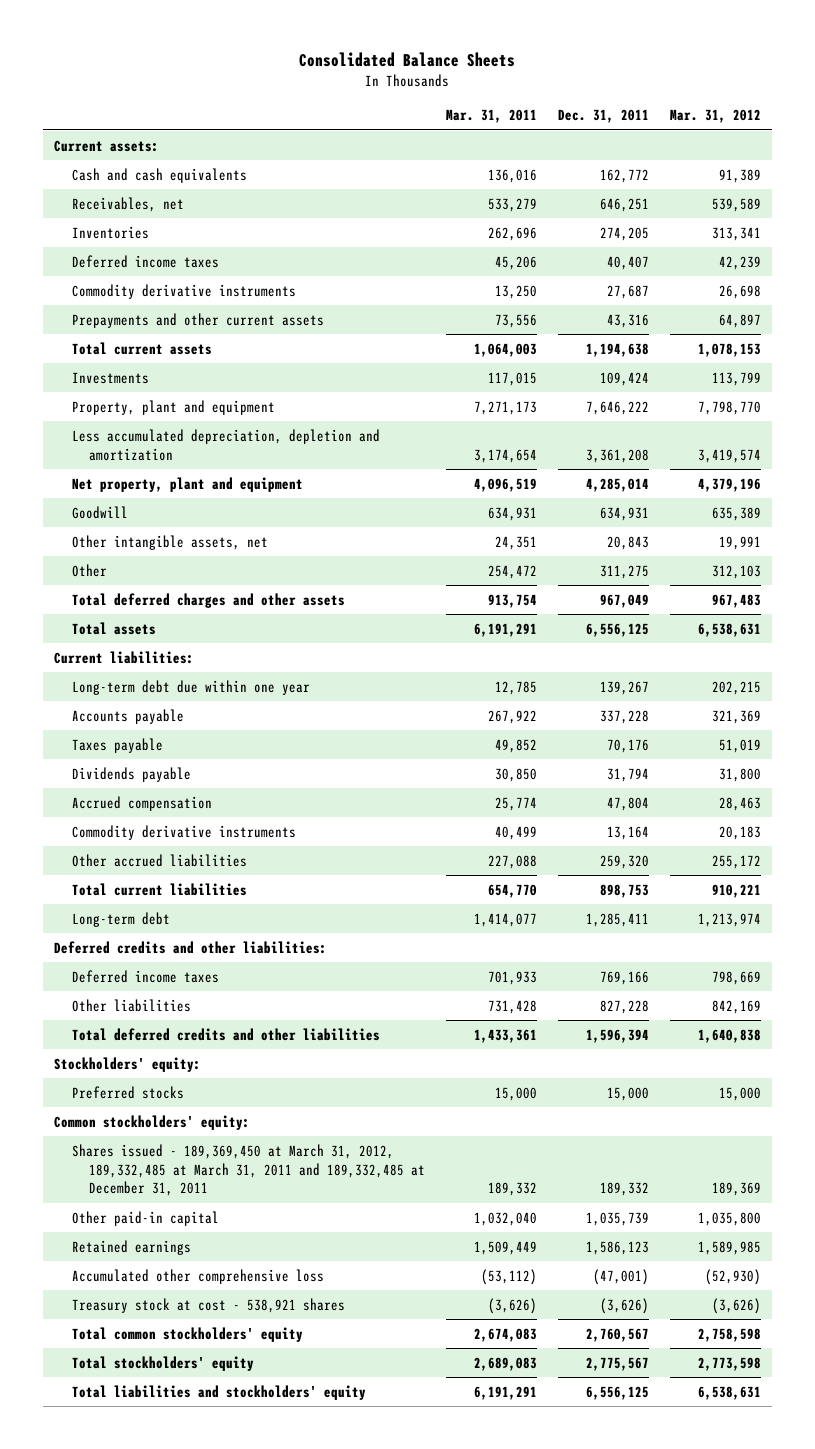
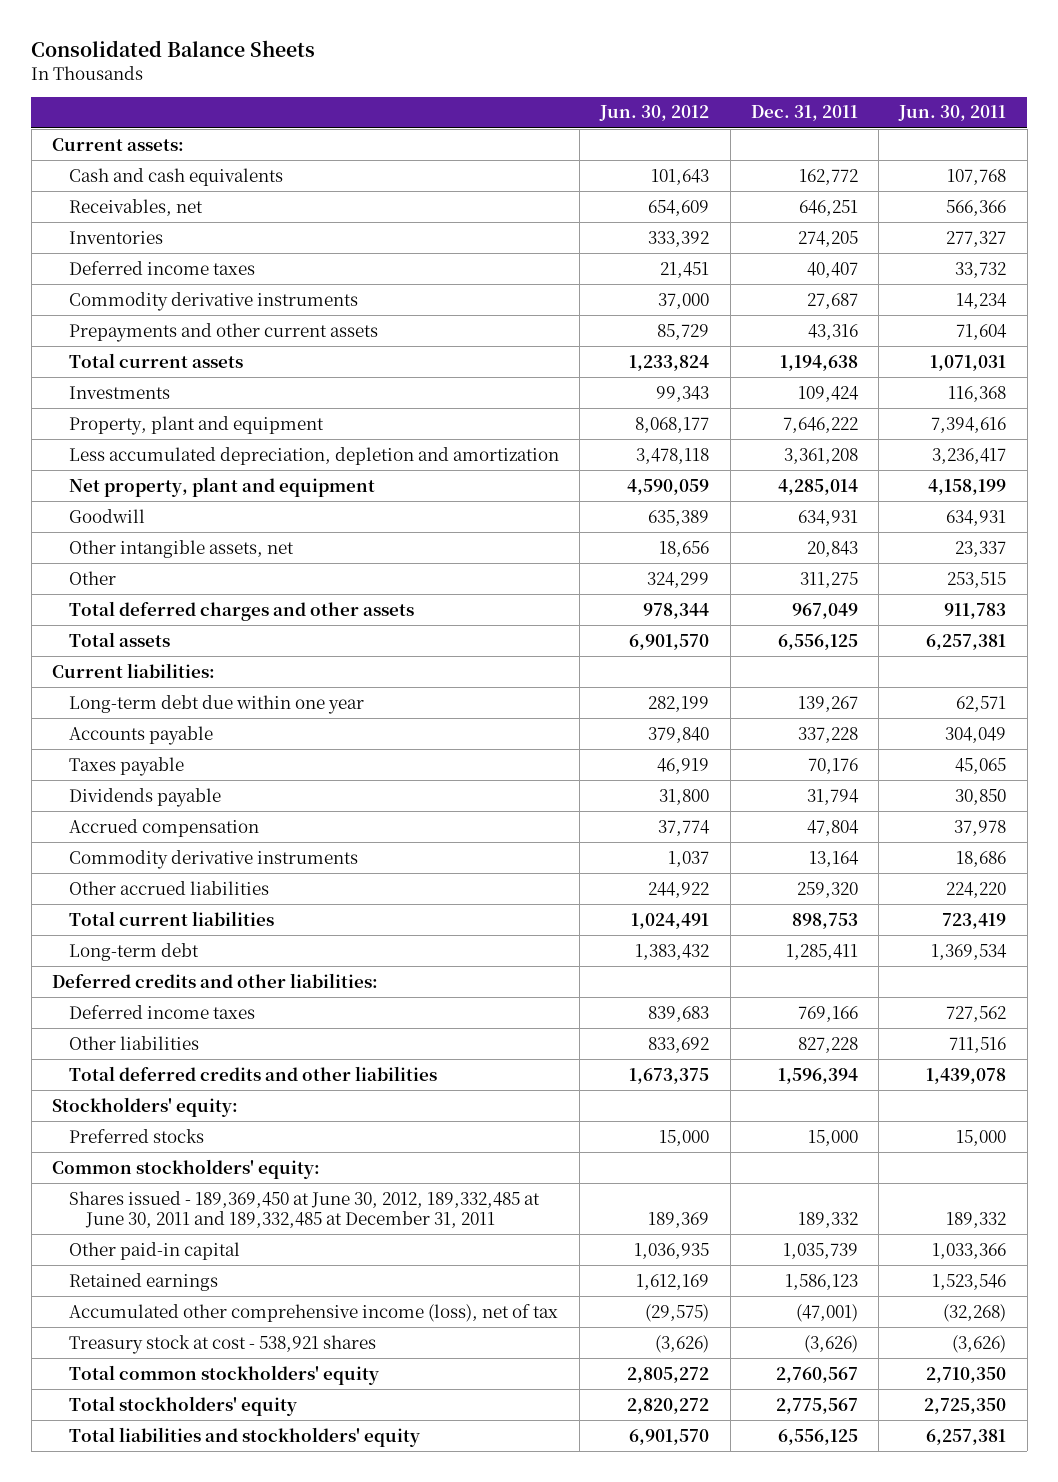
- | Mar. 31, 2011 | Dec. 31, 2011 | Mar. 31, 2012
+ | Jun. 30, 2012 | Dec. 31, 2011 | Jun. 30, 2011
- Shares issued - 189,369,450 at March 31, 2012, 189,332,485 at March 31, 2011 and 189,332,485 at December 31, 2011 | 189,332 | 189,332 | 189,369
+ Shares issued - 189,369,450 at June 30, 2012, 189,332,485 at June 30, 2011 and 189,332,485 at December 31, 2011 | 189,369 | 189,332 | 189,332
- Accumulated other comprehensive loss | (53,112) | (47,001) | (52,930)
+ Accumulated other comprehensive income (loss), net of tax | (29,575) | (47,001) | (32,268)

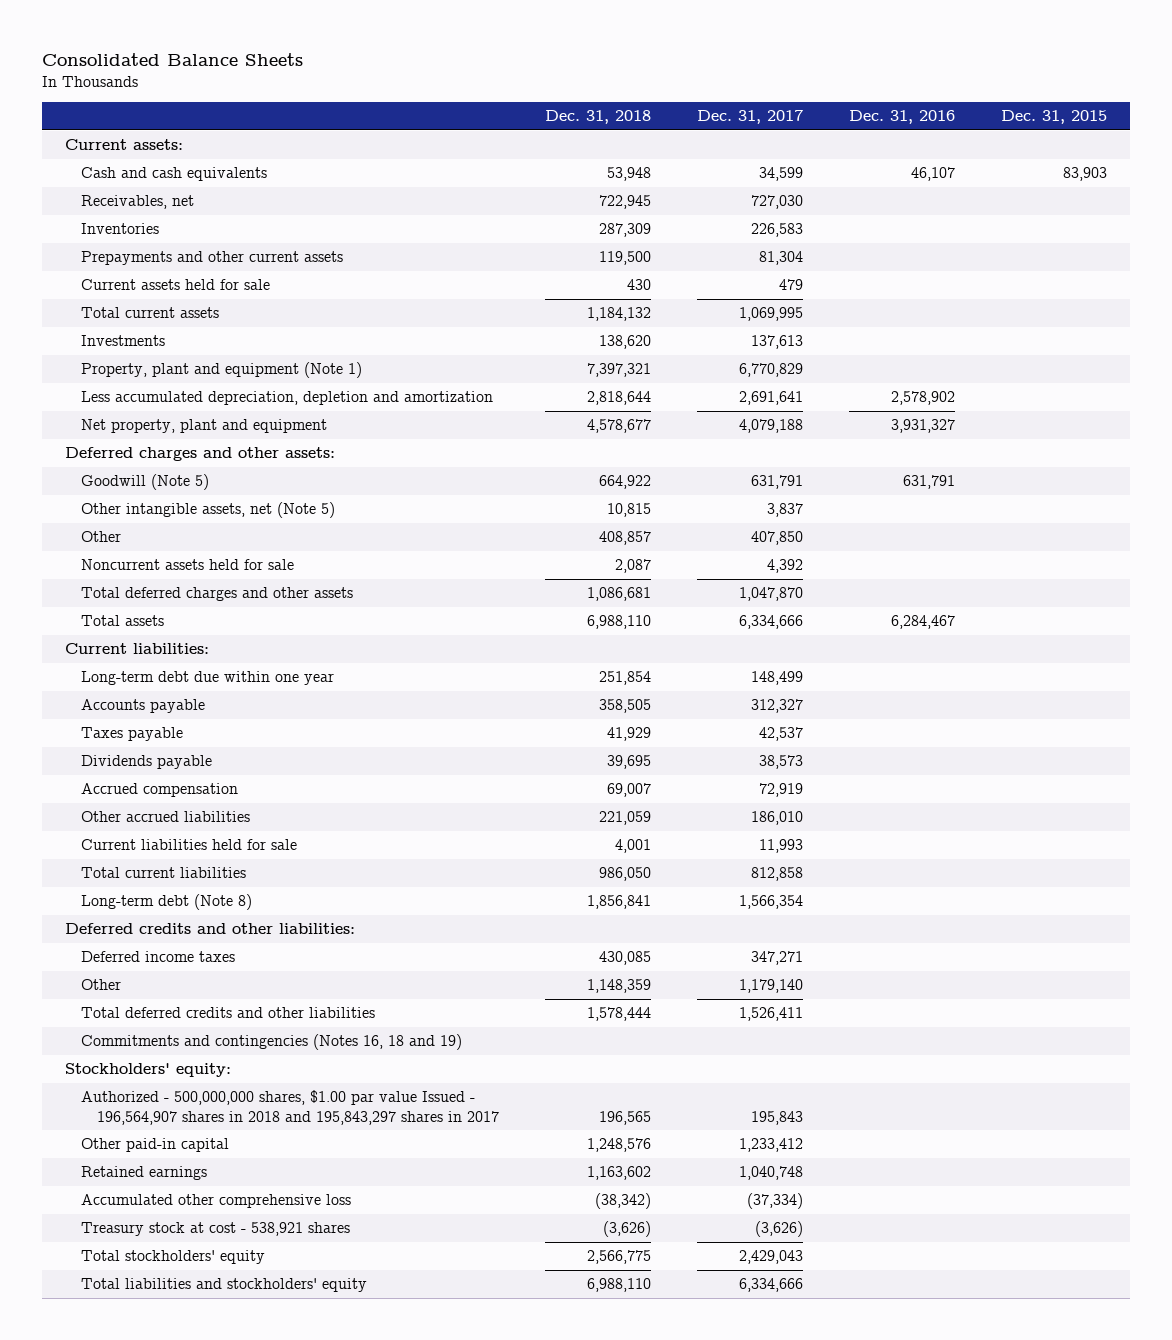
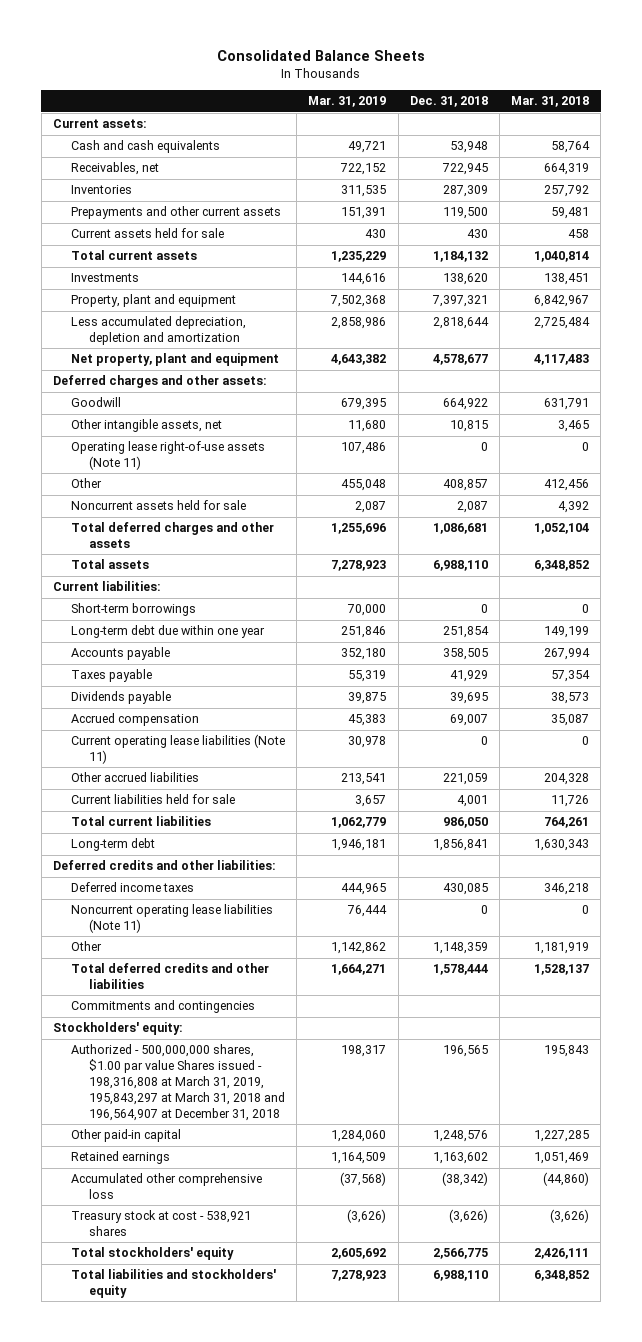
- | Dec. 31, 2018 | Dec. 31, 2017 | Dec. 31, 2016 | Dec. 31, 2015
+ | Mar. 31, 2019 | Dec. 31, 2018 | Mar. 31, 2018
- Property, plant and equipment (Note 1) | 7,397,321 | 6,770,829 | |
+ Property, plant and equipment | 7,502,368 | 7,397,321 | 6,842,967
- Goodwill (Note 5) | 664,922 | 631,791 | 631,791 |
- Other intangible assets, net (Note 5) | 10,815 | 3,837 | |
+ Goodwill | 679,395 | 664,922 | 631,791
+ Other intangible assets, net | 11,680 | 10,815 | 3,465
+ Operating lease right-of-use assets (Note 11) | 107,486 | 0 | 0
+ Short-term borrowings | 70,000 | 0 | 0
+ Current operating lease liabilities (Note 11) | 30,978 | 0 | 0
- Long-term debt (Note 8) | 1,856,841 | 1,566,354 | |
+ Long-term debt | 1,946,181 | 1,856,841 | 1,630,343
+ Noncurrent operating lease liabilities (Note 11) | 76,444 | 0 | 0
- Commitments and contingencies (Notes 16, 18 and 19)
+ Commitments and contingencies
- Authorized - 500,000,000 shares, $1.00 par value Issued - 196,564,907 shares in 2018 and 195,843,297 shares in 2017 | 196,565 | 195,843 | |
+ Authorized - 500,000,000 shares, $1.00 par value Shares issued - 198,316,808 at March 31, 2019, 195,843,297 at March 31, 2018 and 196,564,907 at December 31, 2018 | 198,317 | 196,565 | 195,843

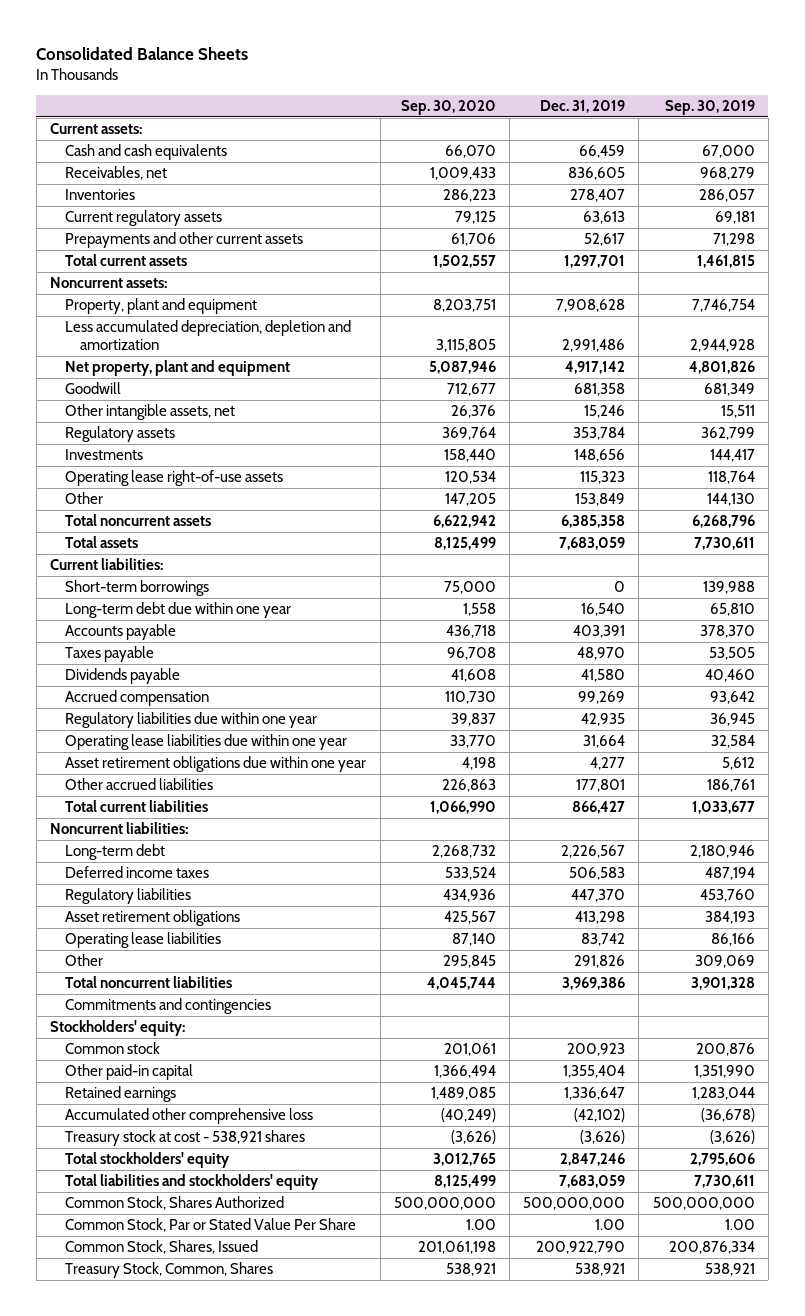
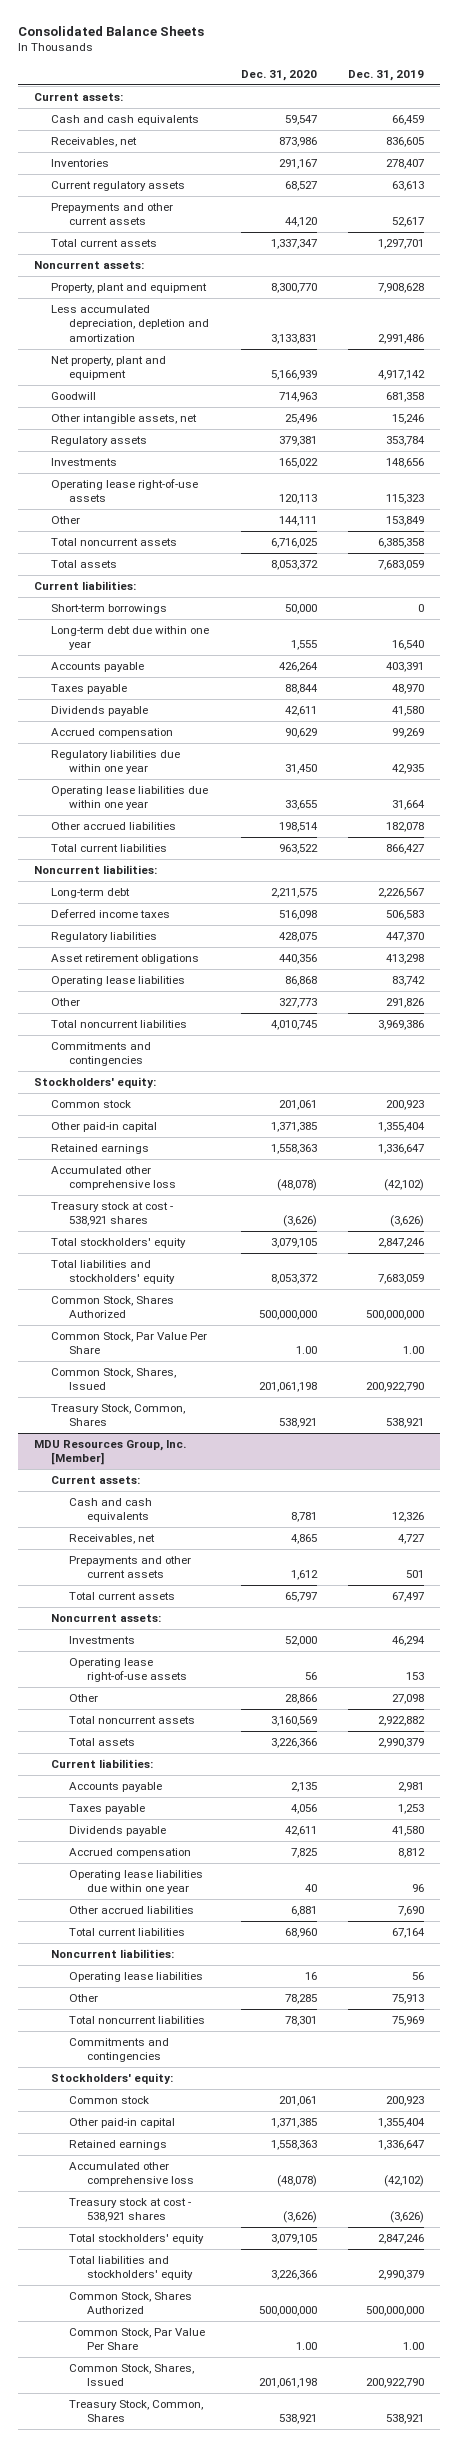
- | Sep. 30, 2020 | Dec. 31, 2019 | Sep. 30, 2019
+ | Dec. 31, 2020 | Dec. 31, 2019
- Asset retirement obligations due within one year | 4,198 | 4,277 | 5,612
- Other accrued liabilities | 226,863 | 177,801 | 186,761
+ Other accrued liabilities | 198,514 | 182,078
- Common Stock, Par or Stated Value Per Share | 1.00 | 1.00 | 1.00
+ Common Stock, Par Value Per Share | 1.00 | 1.00
+ MDU Resources Group, Inc. [Member]
+ Current assets:
+ Cash and cash equivalents | 8,781 | 12,326
+ Receivables, net | 4,865 | 4,727
+ Prepayments and other current assets | 1,612 | 501
+ Total current assets | 65,797 | 67,497
+ Noncurrent assets:
+ Investments | 52,000 | 46,294
+ Operating lease right-of-use assets | 56 | 153
+ Other | 28,866 | 27,098
+ Total noncurrent assets | 3,160,569 | 2,922,882
+ Total assets | 3,226,366 | 2,990,379
+ Current liabilities:
+ Accounts payable | 2,135 | 2,981
+ Taxes payable | 4,056 | 1,253
+ Dividends payable | 42,611 | 41,580
+ Accrued compensation | 7,825 | 8,812
+ Operating lease liabilities due within one year | 40 | 96
+ Other accrued liabilities | 6,881 | 7,690
+ Total current liabilities | 68,960 | 67,164
+ Noncurrent liabilities:
+ Operating lease liabilities | 16 | 56
+ Other | 78,285 | 75,913
+ Total noncurrent liabilities | 78,301 | 75,969
+ Commitments and contingencies
+ Stockholders' equity:
+ Common stock | 201,061 | 200,923
+ Other paid-in capital | 1,371,385 | 1,355,404
+ Retained earnings | 1,558,363 | 1,336,647
+ Accumulated other comprehensive loss | (48,078) | (42,102)
+ Treasury stock at cost - 538,921 shares | (3,626) | (3,626)
+ Total stockholders' equity | 3,079,105 | 2,847,246
+ Total liabilities and stockholders' equity | 3,226,366 | 2,990,379
+ Common Stock, Shares Authorized | 500,000,000 | 500,000,000
+ Common Stock, Par Value Per Share | 1.00 | 1.00
+ Common Stock, Shares, Issued | 201,061,198 | 200,922,790
+ Treasury Stock, Common, Shares | 538,921 | 538,921

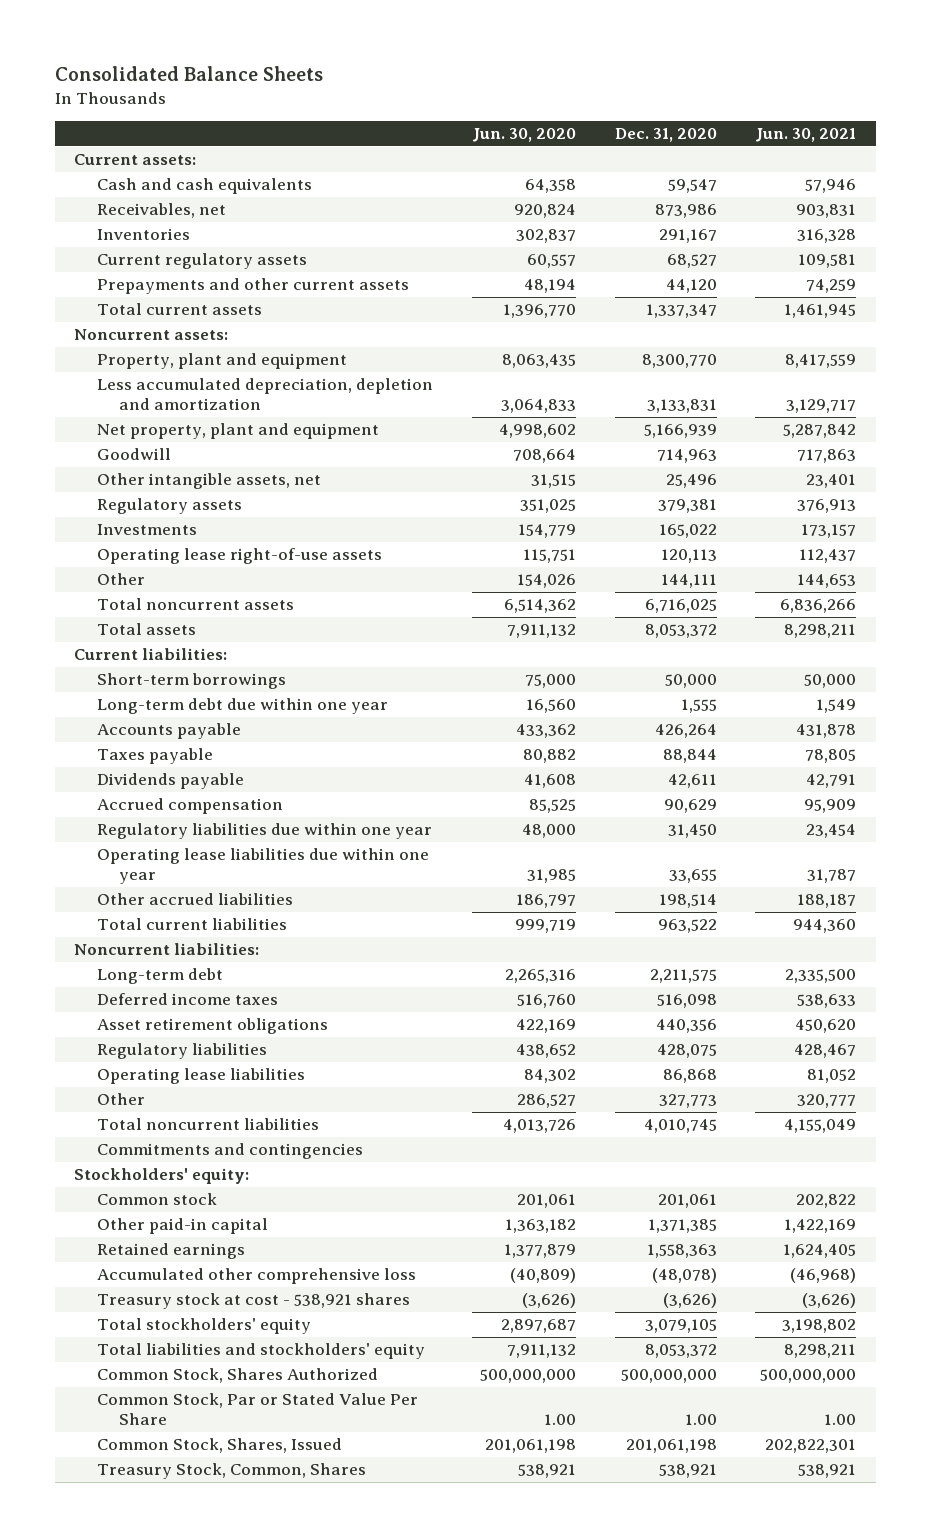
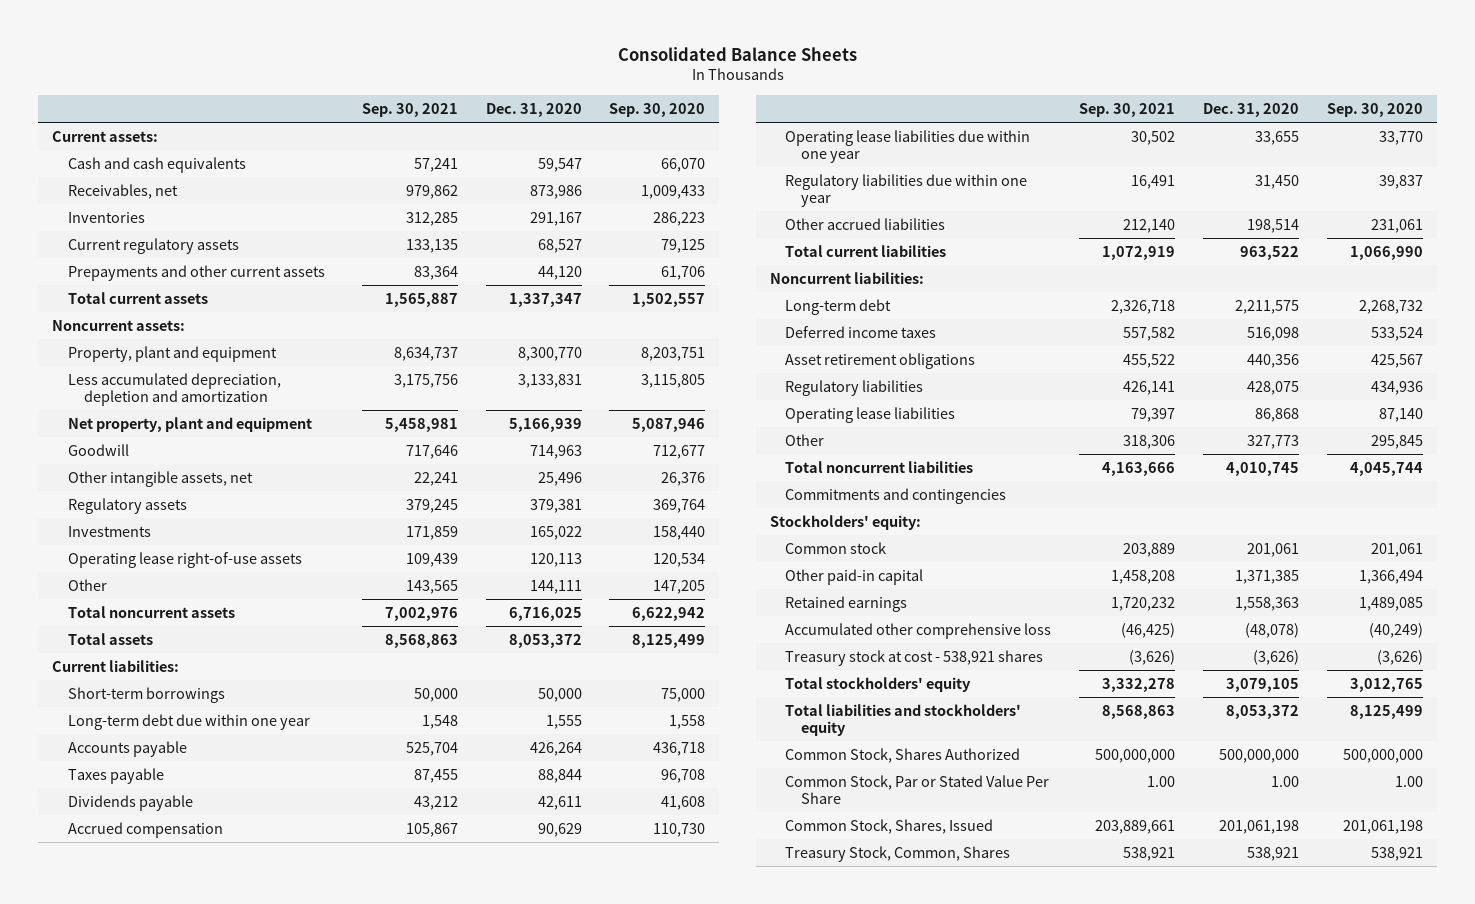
- | Jun. 30, 2020 | Dec. 31, 2020 | Jun. 30, 2021
+ | Sep. 30, 2021 | Dec. 31, 2020 | Sep. 30, 2020
moved down: Regulatory liabilities due within one year | 16,491 | 31,450 | 39,837

